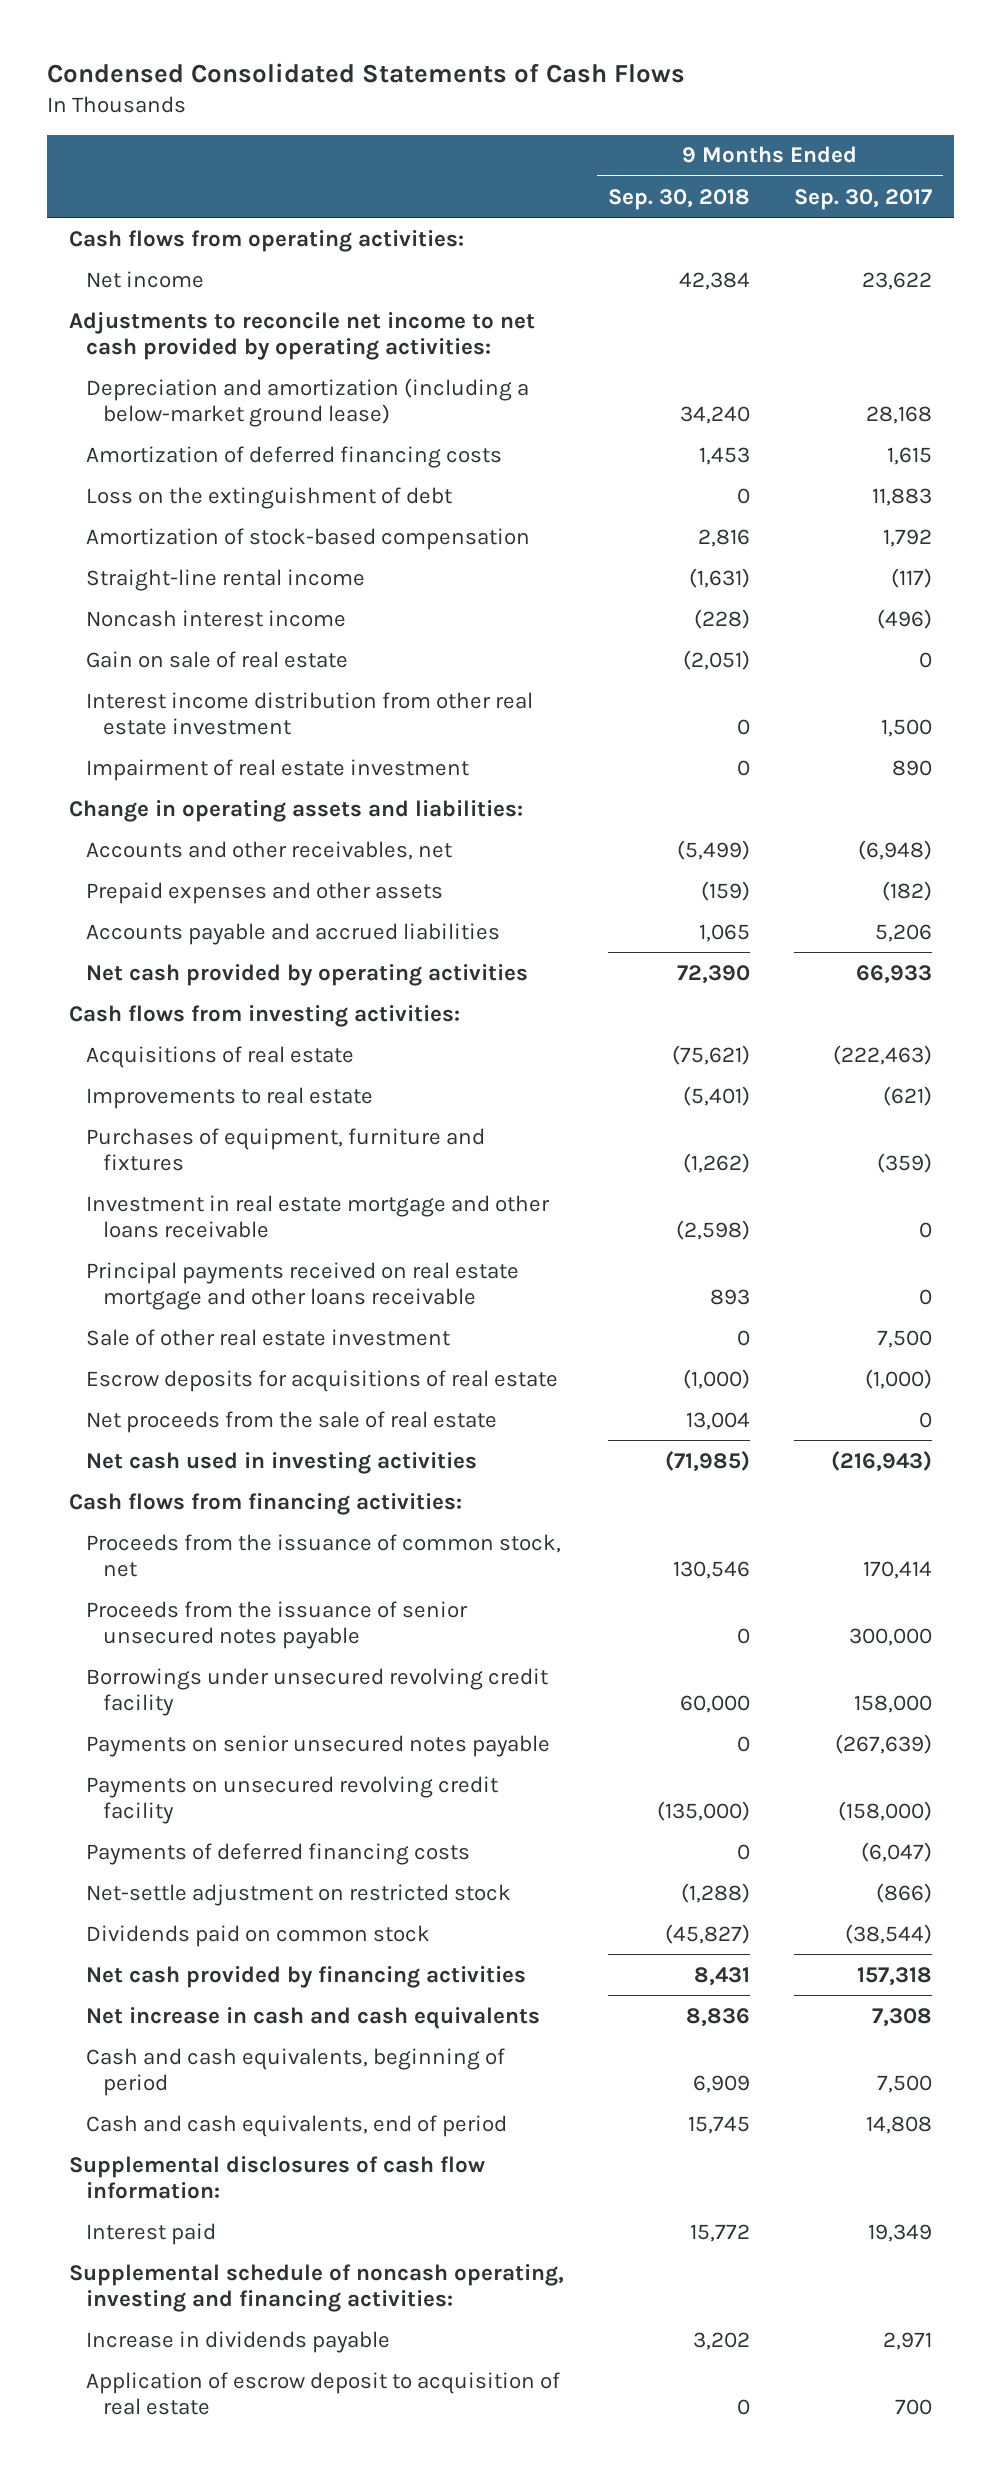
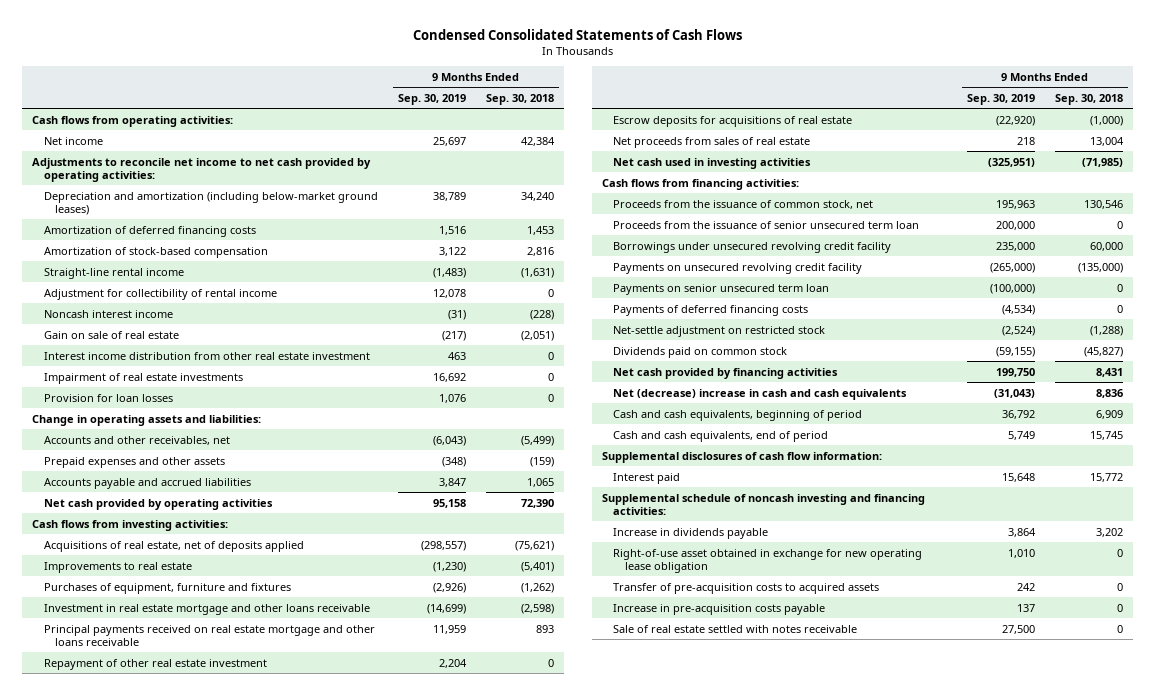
- | 9 Months Ended Sep. 30, 2018 | 9 Months Ended Sep. 30, 2017
+ | 9 Months Ended Sep. 30, 2019 | 9 Months Ended Sep. 30, 2018
- Depreciation and amortization (including a below-market ground lease) | 34,240 | 28,168
+ Depreciation and amortization (including below-market ground leases) | 38,789 | 34,240
- Loss on the extinguishment of debt | 0 | 11,883
+ Adjustment for collectibility of rental income | 12,078 | 0
- Impairment of real estate investment | 0 | 890
+ Impairment of real estate investments | 16,692 | 0
+ Provision for loan losses | 1,076 | 0
- Acquisitions of real estate | (75,621) | (222,463)
+ Acquisitions of real estate, net of deposits applied | (298,557) | (75,621)
- Sale of other real estate investment | 0 | 7,500
+ Repayment of other real estate investment | 2,204 | 0
- Net proceeds from the sale of real estate | 13,004 | 0
+ Net proceeds from sales of real estate | 218 | 13,004
- Proceeds from the issuance of senior unsecured notes payable | 0 | 300,000
+ Proceeds from the issuance of senior unsecured term loan | 200,000 | 0
- Payments on senior unsecured notes payable | 0 | (267,639)
+ Payments on senior unsecured term loan | (100,000) | 0
- Net increase in cash and cash equivalents | 8,836 | 7,308
+ Net (decrease) increase in cash and cash equivalents | (31,043) | 8,836
- Supplemental schedule of noncash operating, investing and financing activities:
+ Supplemental schedule of noncash investing and financing activities:
- Application of escrow deposit to acquisition of real estate | 0 | 700
+ Right-of-use asset obtained in exchange for new operating lease obligation | 1,010 | 0
+ Transfer of pre-acquisition costs to acquired assets | 242 | 0
+ Increase in pre-acquisition costs payable | 137 | 0
+ Sale of real estate settled with notes receivable | 27,500 | 0

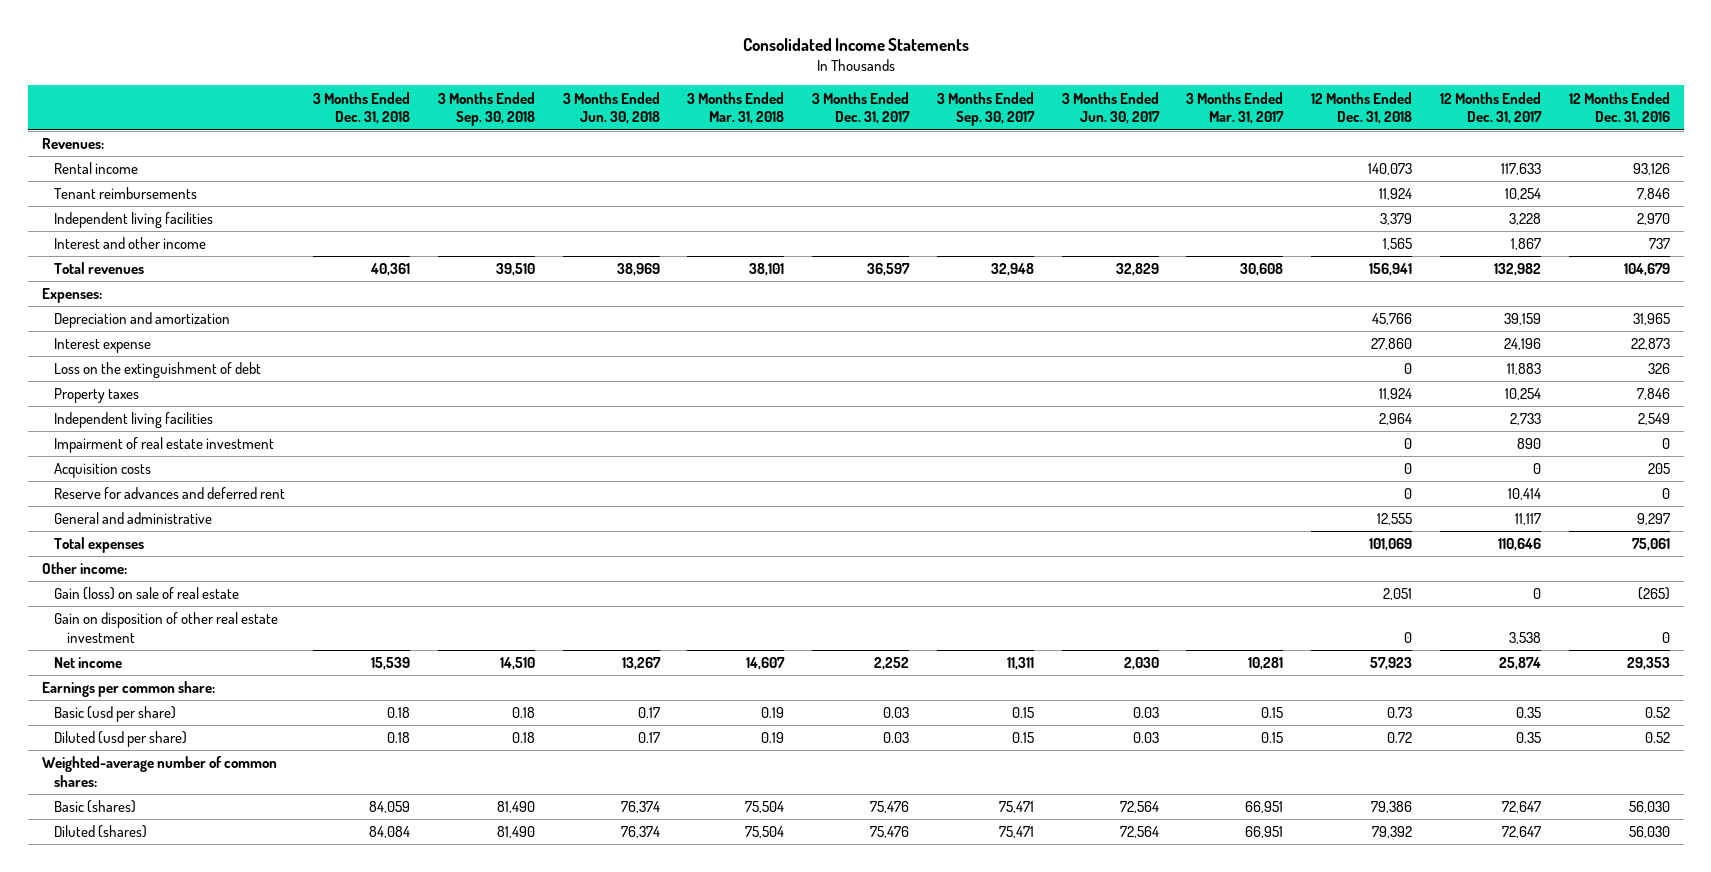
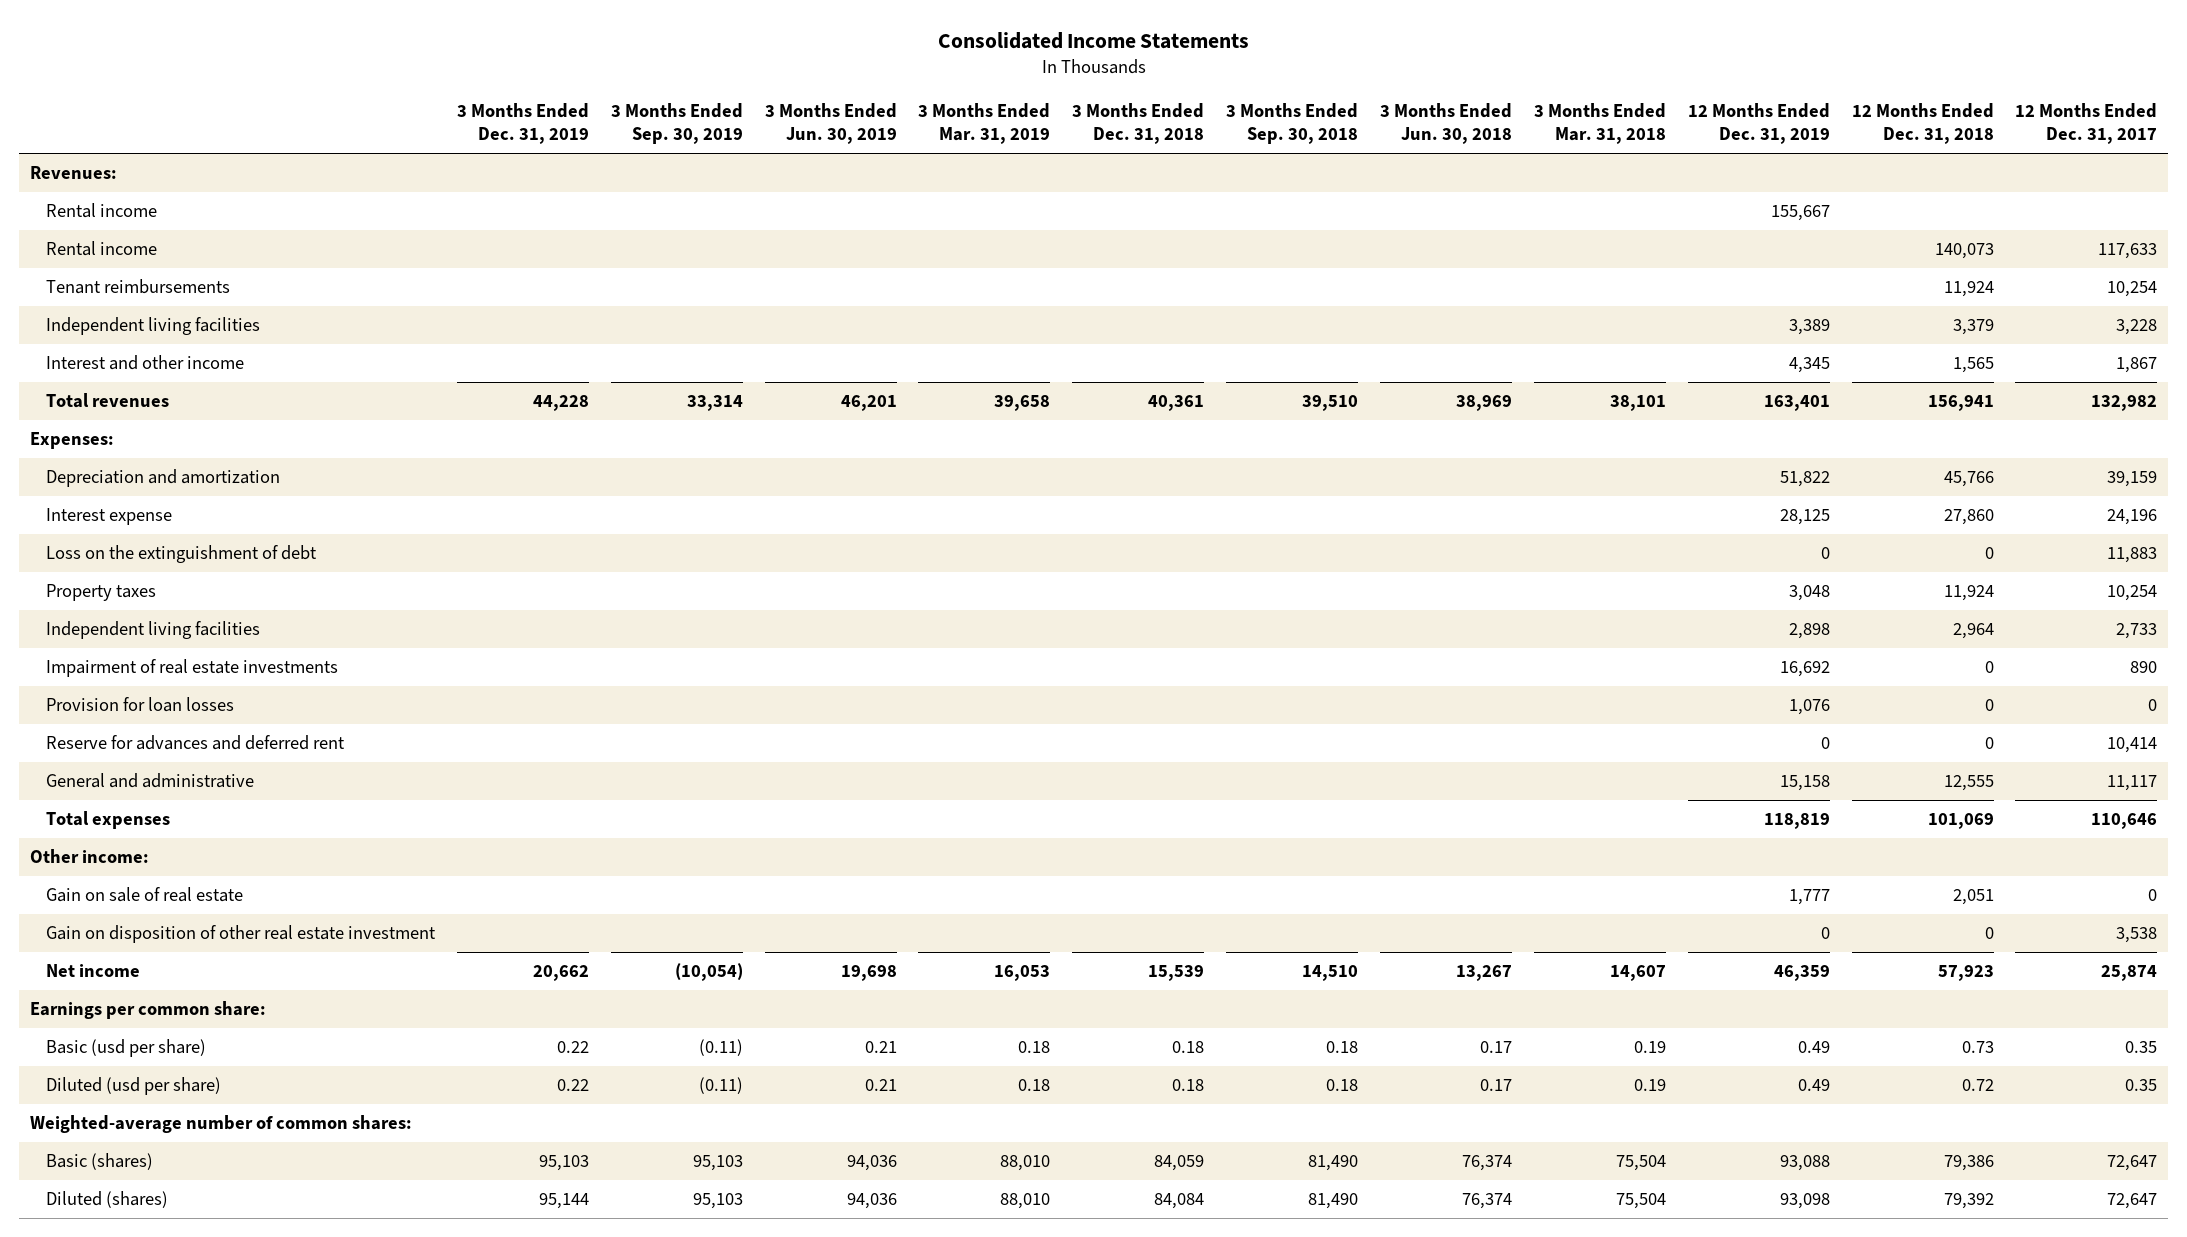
- | 3 Months Ended Dec. 31, 2018 | 3 Months Ended Sep. 30, 2018 | 3 Months Ended Jun. 30, 2018 | 3 Months Ended Mar. 31, 2018 | 3 Months Ended Dec. 31, 2017 | 3 Months Ended Sep. 30, 2017 | 3 Months Ended Jun. 30, 2017 | 3 Months Ended Mar. 31, 2017 | 12 Months Ended Dec. 31, 2018 | 12 Months Ended Dec. 31, 2017 | 12 Months Ended Dec. 31, 2016
+ | 3 Months Ended Dec. 31, 2019 | 3 Months Ended Sep. 30, 2019 | 3 Months Ended Jun. 30, 2019 | 3 Months Ended Mar. 31, 2019 | 3 Months Ended Dec. 31, 2018 | 3 Months Ended Sep. 30, 2018 | 3 Months Ended Jun. 30, 2018 | 3 Months Ended Mar. 31, 2018 | 12 Months Ended Dec. 31, 2019 | 12 Months Ended Dec. 31, 2018 | 12 Months Ended Dec. 31, 2017
+ Rental income | | | | | | | | | 155,667 | |
- Impairment of real estate investment | | | | | | | | | 0 | 890 | 0
- Acquisition costs | | | | | | | | | 0 | 0 | 205
+ Impairment of real estate investments | | | | | | | | | 16,692 | 0 | 890
+ Provision for loan losses | | | | | | | | | 1,076 | 0 | 0
- Gain (loss) on sale of real estate | | | | | | | | | 2,051 | 0 | (265)
+ Gain on sale of real estate | | | | | | | | | 1,777 | 2,051 | 0

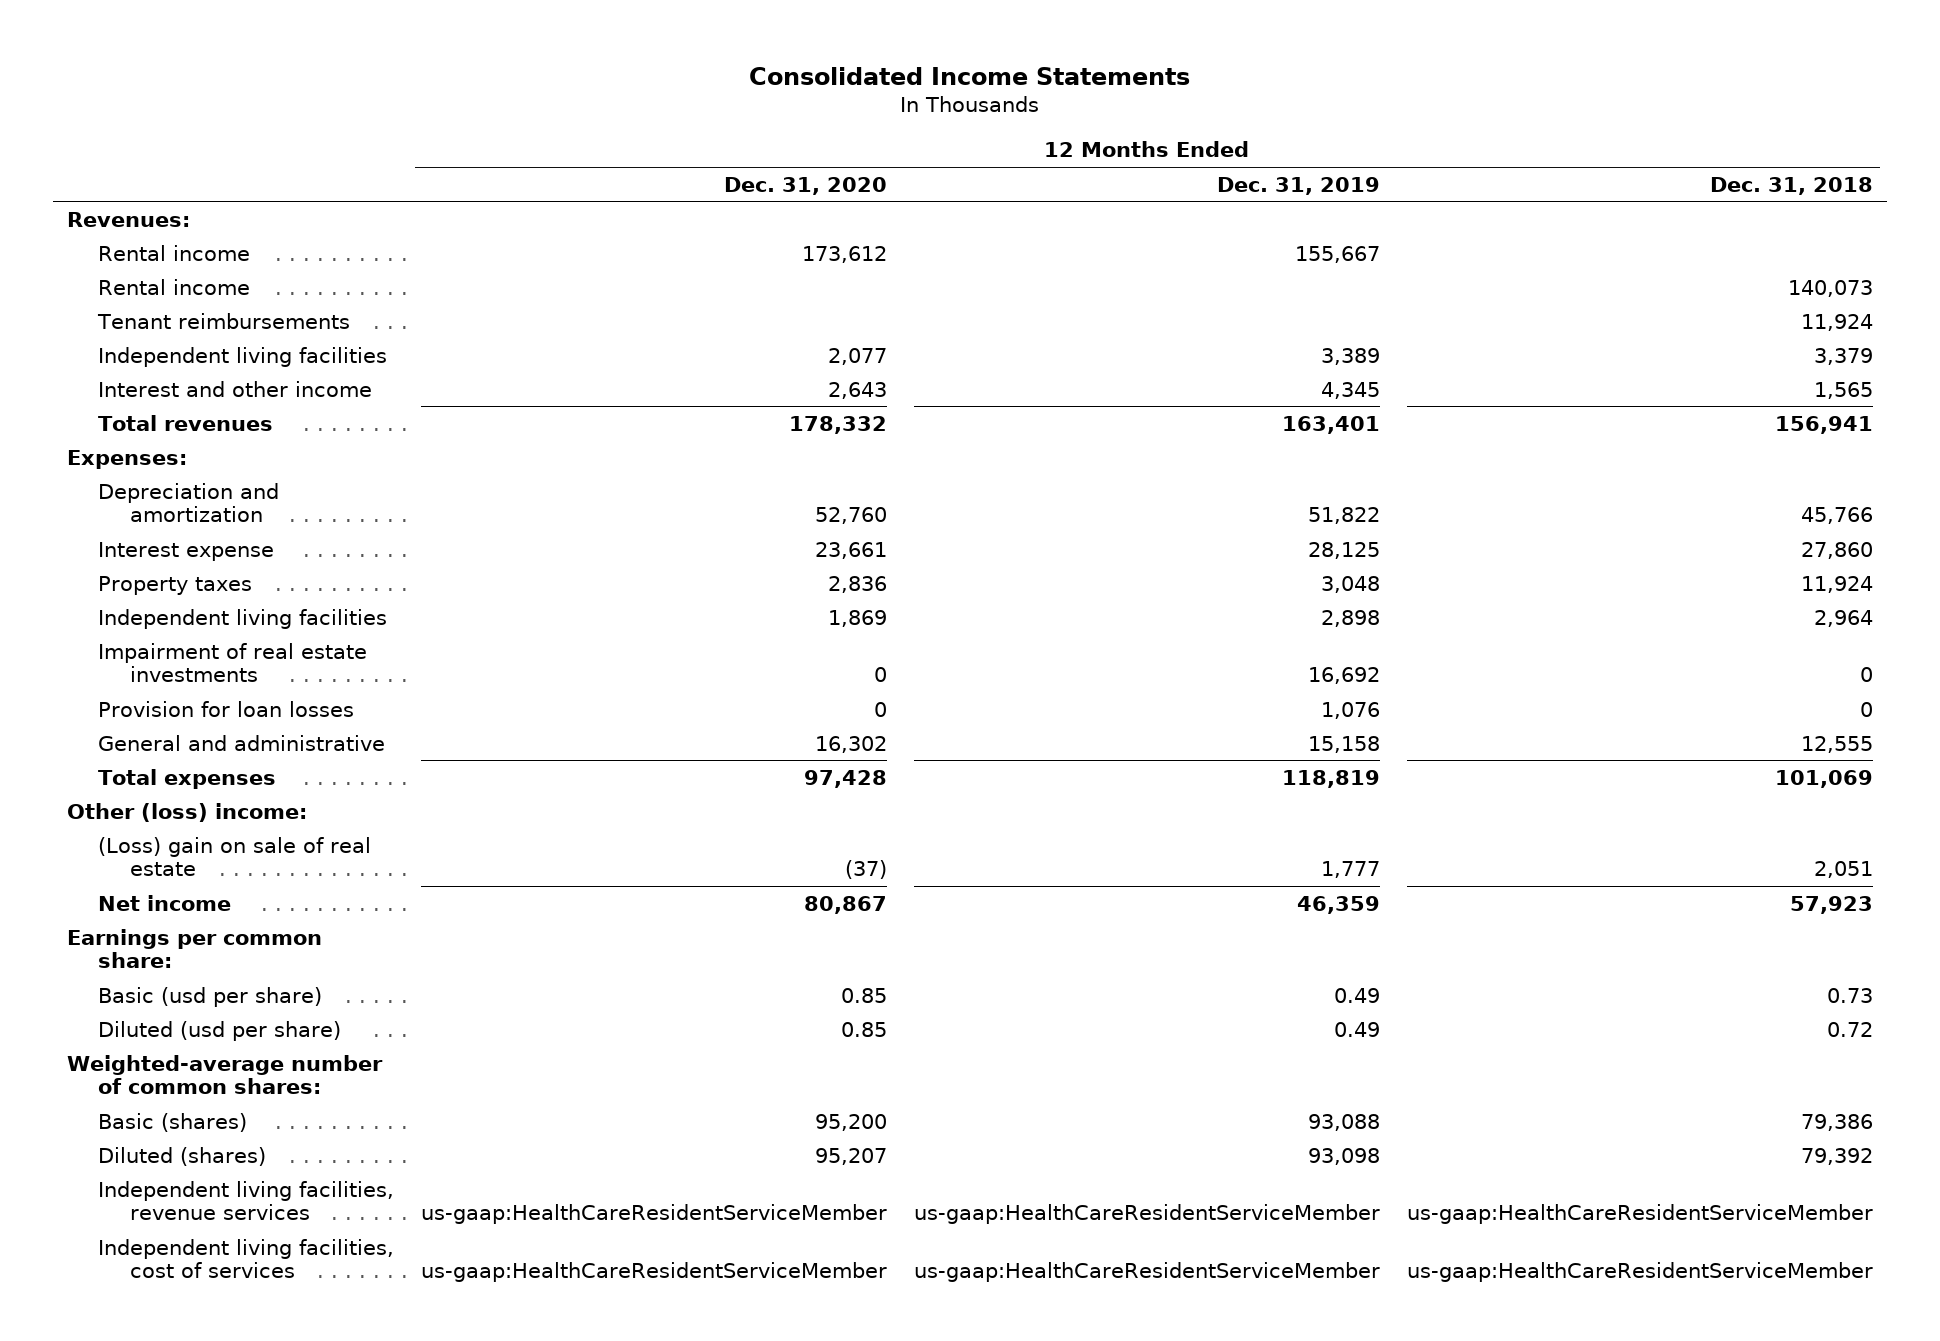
- | 3 Months Ended Dec. 31, 2019 | 3 Months Ended Sep. 30, 2019 | 3 Months Ended Jun. 30, 2019 | 3 Months Ended Mar. 31, 2019 | 3 Months Ended Dec. 31, 2018 | 3 Months Ended Sep. 30, 2018 | 3 Months Ended Jun. 30, 2018 | 3 Months Ended Mar. 31, 2018 | 12 Months Ended Dec. 31, 2019 | 12 Months Ended Dec. 31, 2018 | 12 Months Ended Dec. 31, 2017
+ | 12 Months Ended Dec. 31, 2020 | 12 Months Ended Dec. 31, 2019 | 12 Months Ended Dec. 31, 2018
- Loss on the extinguishment of debt | | | | | | | | | 0 | 0 | 11,883
- Reserve for advances and deferred rent | | | | | | | | | 0 | 0 | 10,414
- Other income:
- Gain on sale of real estate | | | | | | | | | 1,777 | 2,051 | 0
- Gain on disposition of other real estate investment | | | | | | | | | 0 | 0 | 3,538
+ Other (loss) income:
+ (Loss) gain on sale of real estate | (37) | 1,777 | 2,051
+ Independent living facilities, revenue services | us-gaap:HealthCareResidentServiceMember | us-gaap:HealthCareResidentServiceMember | us-gaap:HealthCareResidentServiceMember
+ Independent living facilities, cost of services | us-gaap:HealthCareResidentServiceMember | us-gaap:HealthCareResidentServiceMember | us-gaap:HealthCareResidentServiceMember

